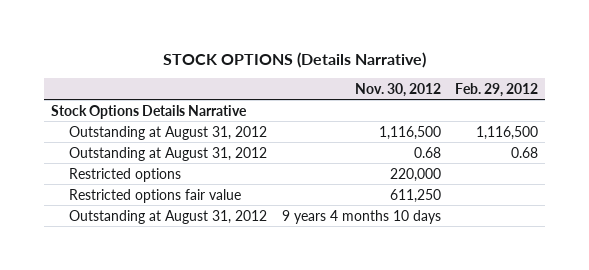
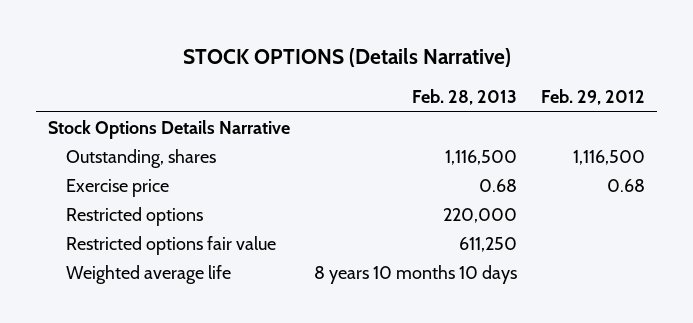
- | Nov. 30, 2012 | Feb. 29, 2012
+ | Feb. 28, 2013 | Feb. 29, 2012
- Outstanding at August 31, 2012 | 1,116,500 | 1,116,500
- Outstanding at August 31, 2012 | 0.68 | 0.68
+ Outstanding, shares | 1,116,500 | 1,116,500
+ Exercise price | 0.68 | 0.68
- Outstanding at August 31, 2012 | 9 years 4 months 10 days |
+ Weighted average life | 8 years 10 months 10 days |

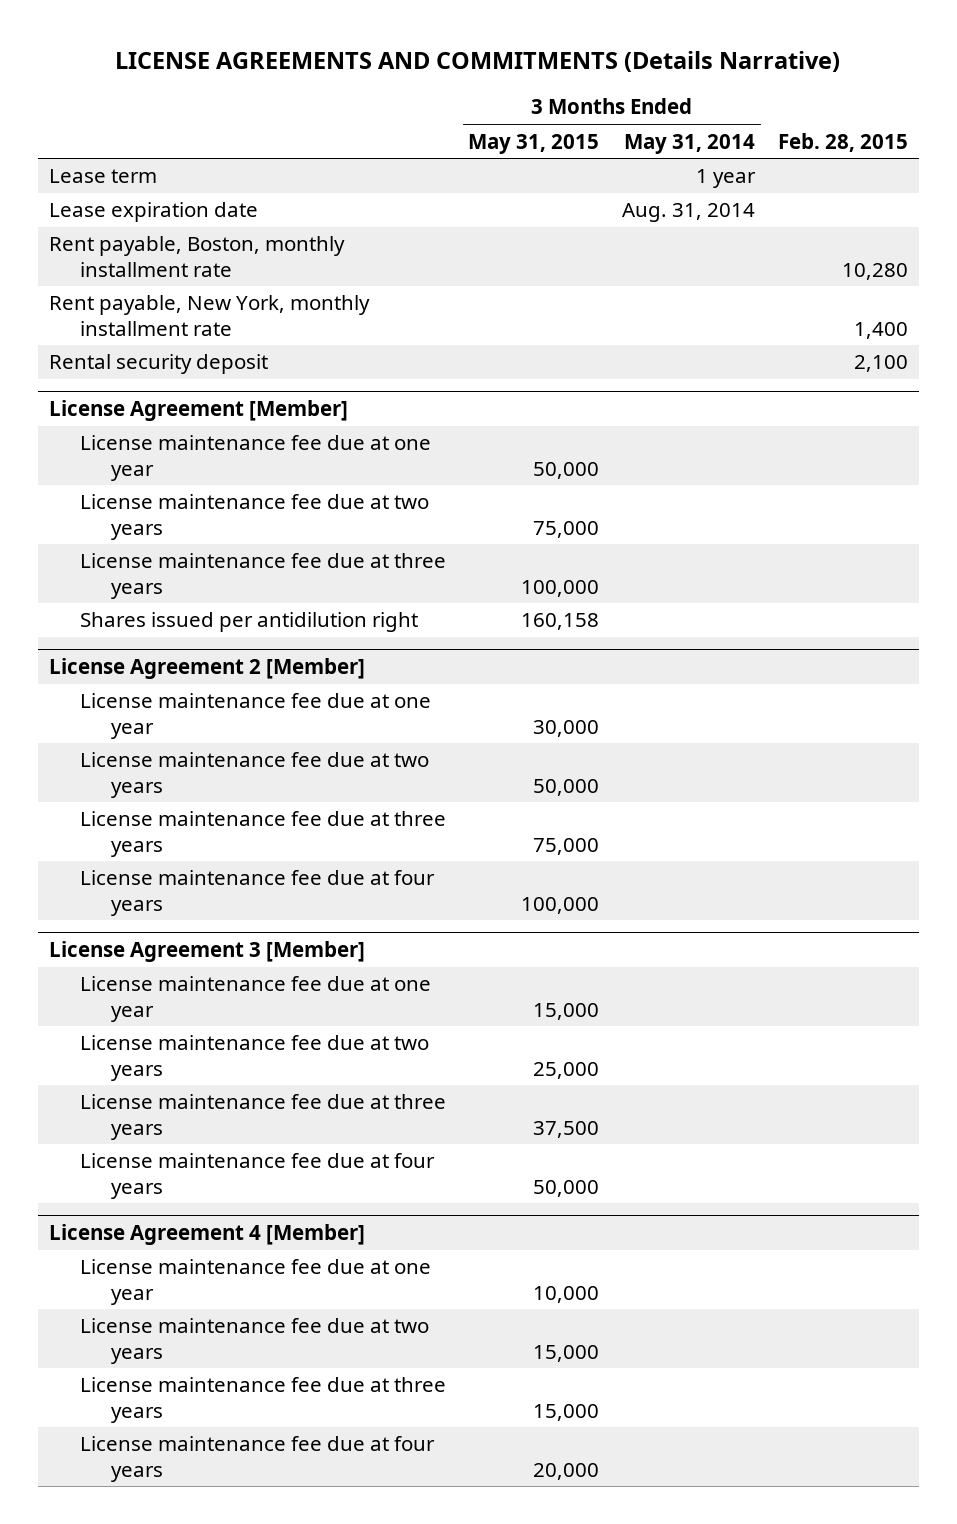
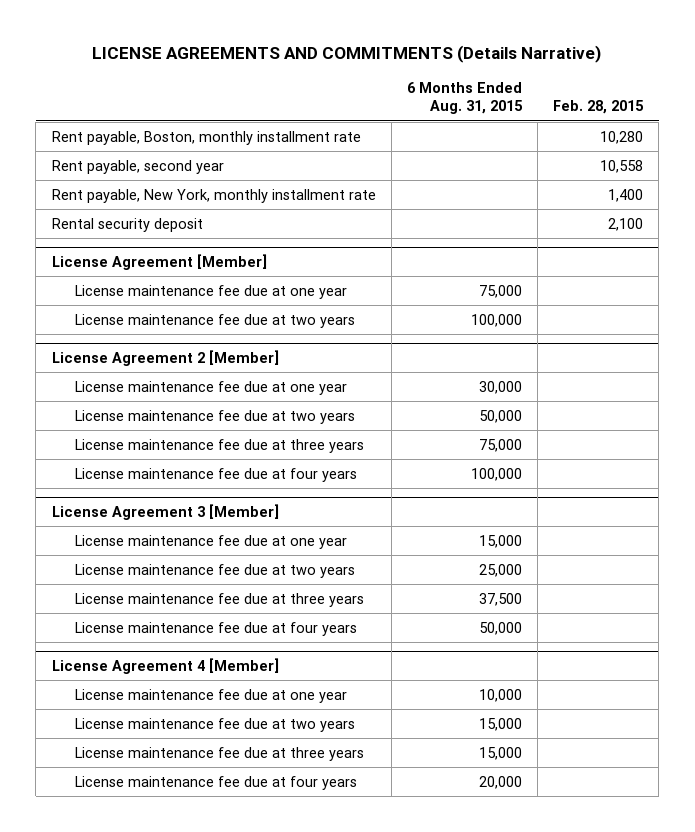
- | 3 Months Ended May 31, 2015 | 3 Months Ended May 31, 2014 | Feb. 28, 2015
+ | 6 Months Ended Aug. 31, 2015 | Feb. 28, 2015
- Lease term | | 1 year |
- Lease expiration date | | Aug. 31, 2014 |
+ Rent payable, second year | | 10,558
@ License Agreement [Member]
- License maintenance fee due at three years | 100,000 | |
- Shares issued per antidilution right | 160,158 | |

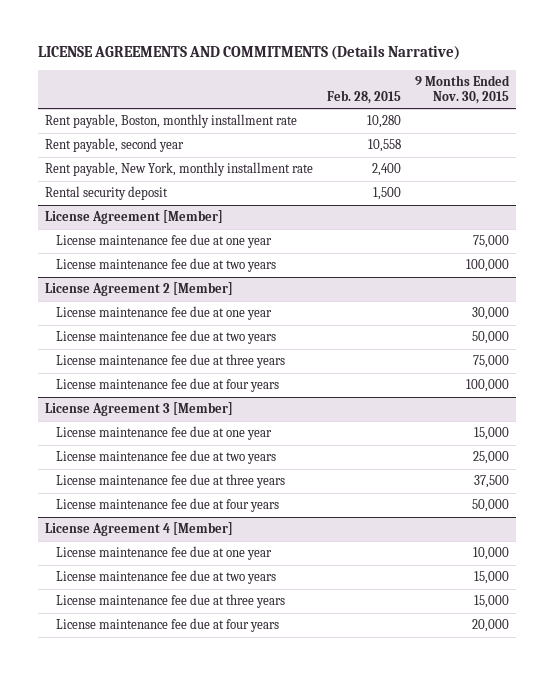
- | 6 Months Ended Aug. 31, 2015 | Feb. 28, 2015
+ | Feb. 28, 2015 | 9 Months Ended Nov. 30, 2015
- Rent payable, New York, monthly installment rate | | 1,400
- Rental security deposit | | 2,100
+ Rent payable, New York, monthly installment rate | 2,400 |
+ Rental security deposit | 1,500 |

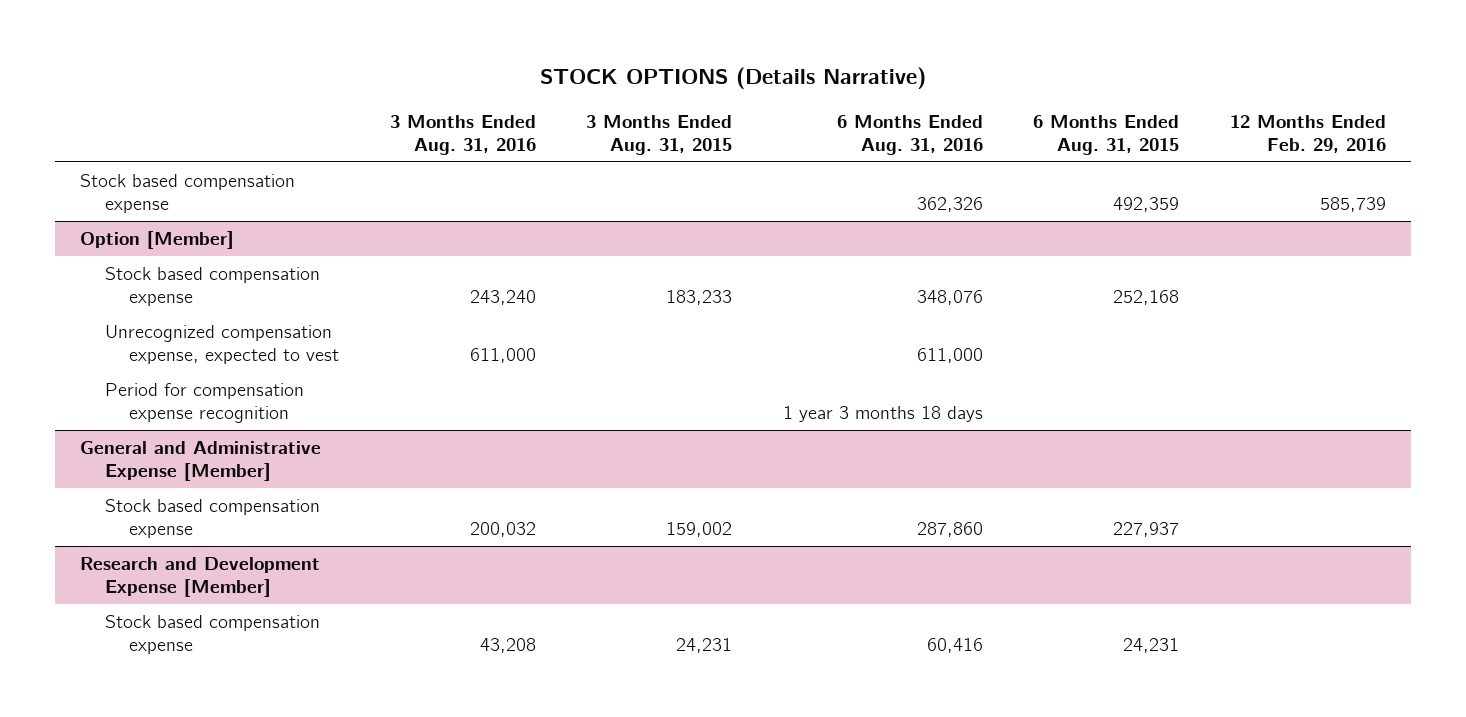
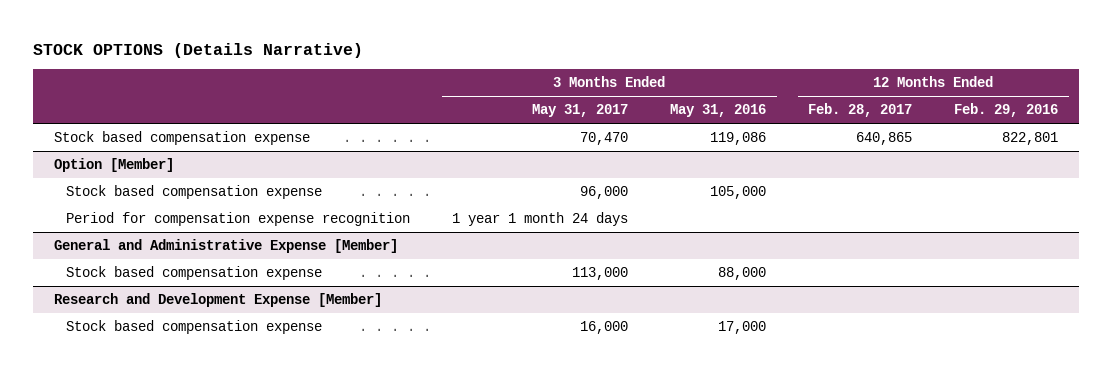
- | 3 Months Ended Aug. 31, 2016 | 3 Months Ended Aug. 31, 2015 | 6 Months Ended Aug. 31, 2016 | 6 Months Ended Aug. 31, 2015 | 12 Months Ended Feb. 29, 2016
+ | 3 Months Ended May 31, 2017 | 3 Months Ended May 31, 2016 | 12 Months Ended Feb. 28, 2017 | 12 Months Ended Feb. 29, 2016
- Stock based compensation expense | | | 362,326 | 492,359 | 585,739
+ Stock based compensation expense | 70,470 | 119,086 | 640,865 | 822,801
@ Option [Member]
- Unrecognized compensation expense, expected to vest | 611,000 | | 611,000 | |

